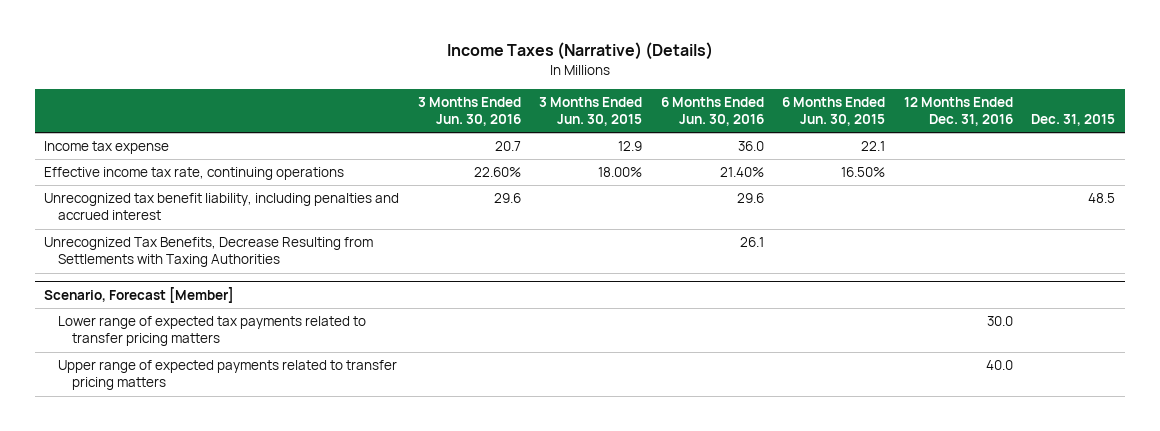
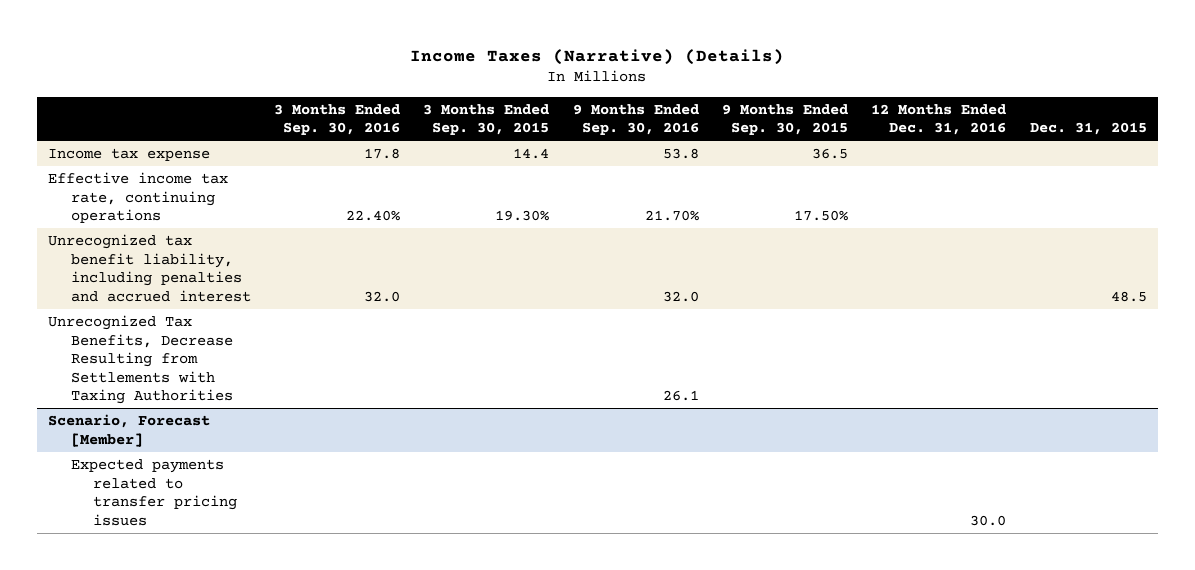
- | 3 Months Ended Jun. 30, 2016 | 3 Months Ended Jun. 30, 2015 | 6 Months Ended Jun. 30, 2016 | 6 Months Ended Jun. 30, 2015 | 12 Months Ended Dec. 31, 2016 | Dec. 31, 2015
+ | 3 Months Ended Sep. 30, 2016 | 3 Months Ended Sep. 30, 2015 | 9 Months Ended Sep. 30, 2016 | 9 Months Ended Sep. 30, 2015 | 12 Months Ended Dec. 31, 2016 | Dec. 31, 2015
@ Scenario, Forecast [Member]
- Lower range of expected tax payments related to transfer pricing matters | | | | | 30.0 |
- Upper range of expected payments related to transfer pricing matters | | | | | 40.0 |
+ Expected payments related to transfer pricing issues | | | | | 30.0 |

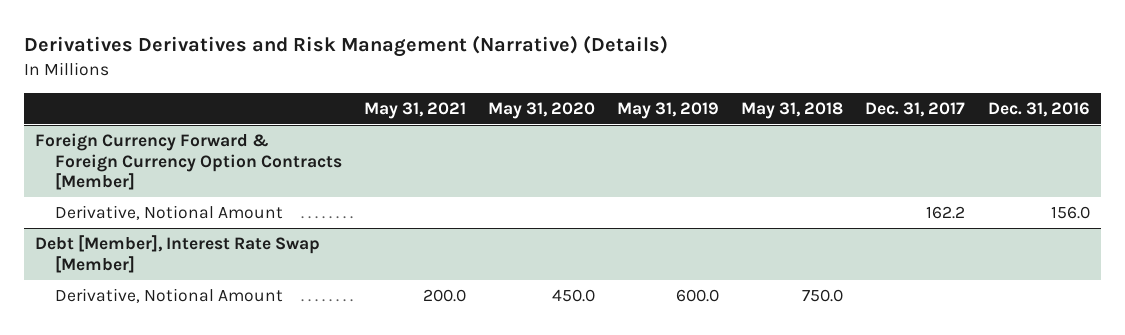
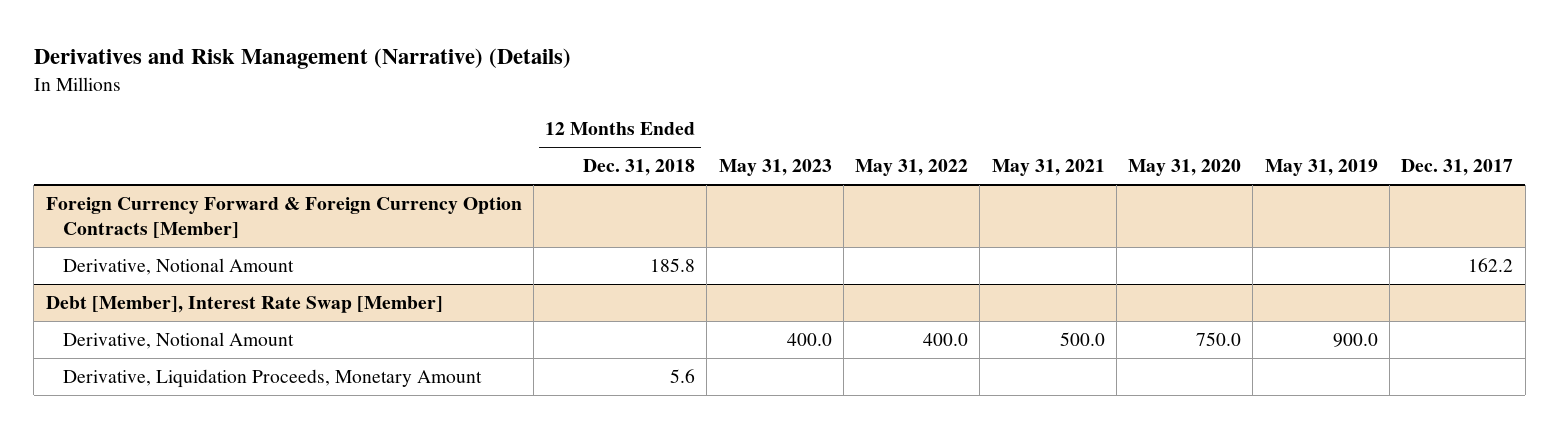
- Derivatives Derivatives and Risk Management (Narrative) (Details)
+ Derivatives and Risk Management (Narrative) (Details)
- | May 31, 2021 | May 31, 2020 | May 31, 2019 | May 31, 2018 | Dec. 31, 2017 | Dec. 31, 2016
+ | 12 Months Ended Dec. 31, 2018 | May 31, 2023 | May 31, 2022 | May 31, 2021 | May 31, 2020 | May 31, 2019 | Dec. 31, 2017
@ Debt [Member], Interest Rate Swap [Member]
- Derivative, Notional Amount | 200.0 | 450.0 | 600.0 | 750.0 | |
+ Derivative, Notional Amount | | 400.0 | 400.0 | 500.0 | 750.0 | 900.0 |
+ Derivative, Liquidation Proceeds, Monetary Amount | 5.6 | | | | | |

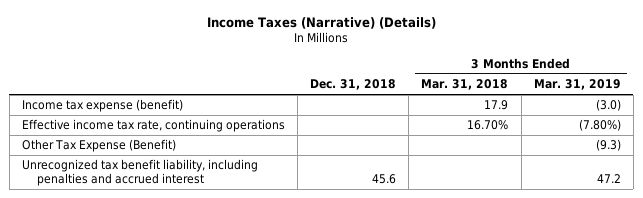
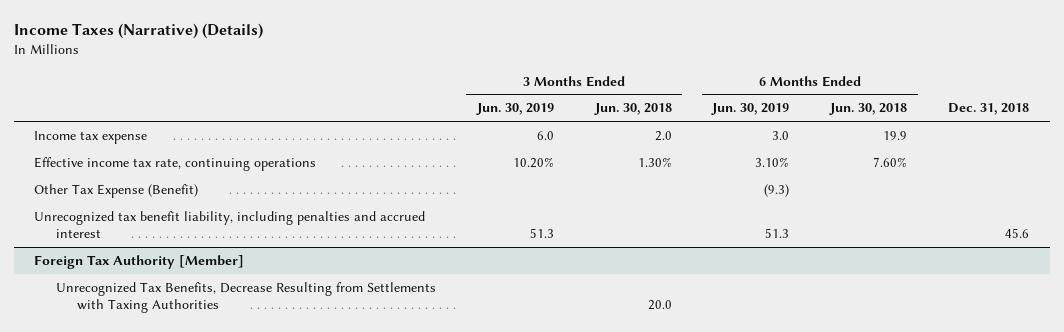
- | Dec. 31, 2018 | 3 Months Ended Mar. 31, 2018 | 3 Months Ended Mar. 31, 2019
+ | 3 Months Ended Jun. 30, 2019 | 3 Months Ended Jun. 30, 2018 | 6 Months Ended Jun. 30, 2019 | 6 Months Ended Jun. 30, 2018 | Dec. 31, 2018
- Income tax expense (benefit) | | 17.9 | (3.0)
+ Income tax expense | 6.0 | 2.0 | 3.0 | 19.9 |
+ Foreign Tax Authority [Member]
+ Unrecognized Tax Benefits, Decrease Resulting from Settlements with Taxing Authorities | | 20.0 | | |

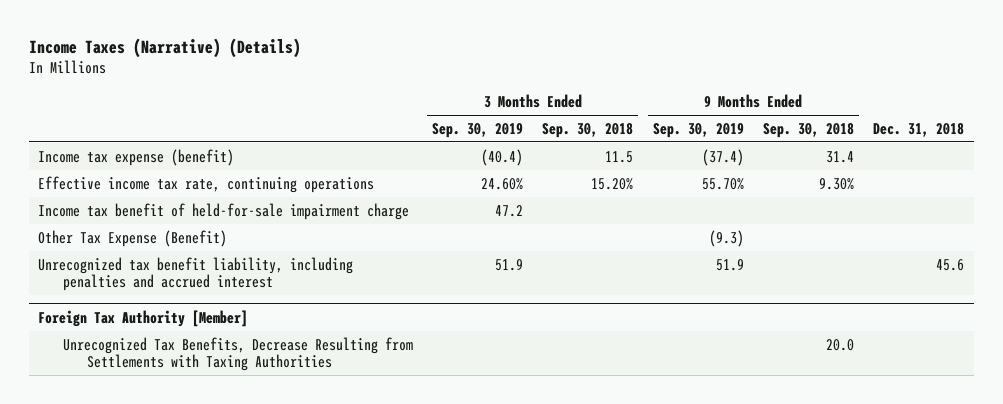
- | 3 Months Ended Jun. 30, 2019 | 3 Months Ended Jun. 30, 2018 | 6 Months Ended Jun. 30, 2019 | 6 Months Ended Jun. 30, 2018 | Dec. 31, 2018
+ | 3 Months Ended Sep. 30, 2019 | 3 Months Ended Sep. 30, 2018 | 9 Months Ended Sep. 30, 2019 | 9 Months Ended Sep. 30, 2018 | Dec. 31, 2018
- Income tax expense | 6.0 | 2.0 | 3.0 | 19.9 |
+ Income tax expense (benefit) | (40.4) | 11.5 | (37.4) | 31.4 |
+ Income tax benefit of held-for-sale impairment charge | 47.2 | | | |

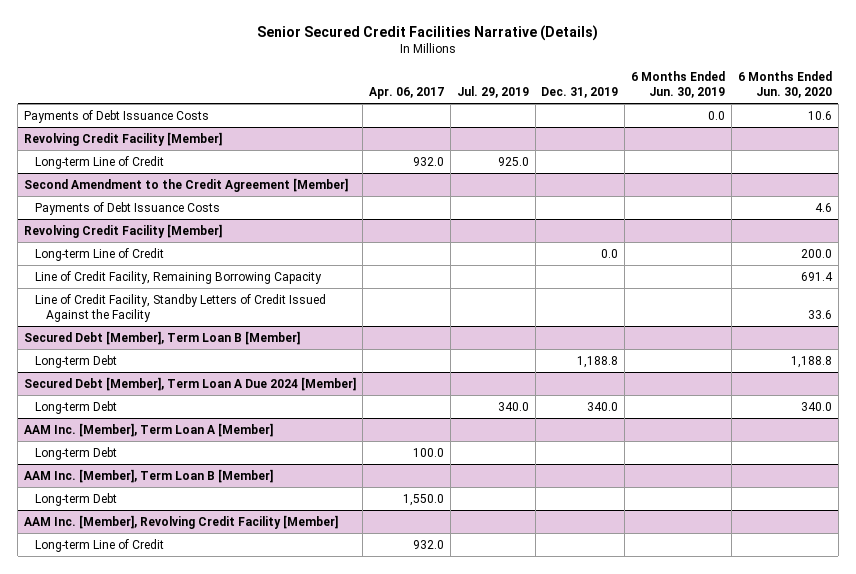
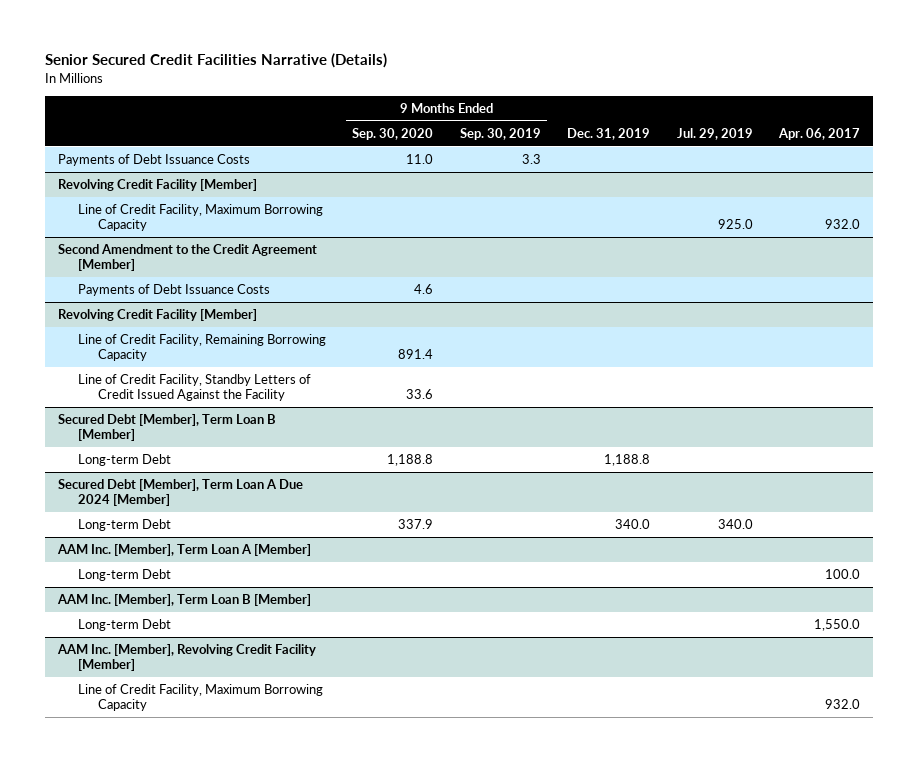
- | Apr. 06, 2017 | Jul. 29, 2019 | Dec. 31, 2019 | 6 Months Ended Jun. 30, 2019 | 6 Months Ended Jun. 30, 2020
+ | 9 Months Ended Sep. 30, 2020 | 9 Months Ended Sep. 30, 2019 | Dec. 31, 2019 | Jul. 29, 2019 | Apr. 06, 2017
@ Revolving Credit Facility [Member]
- Long-term Line of Credit | 932.0 | 925.0 | | |
+ Line of Credit Facility, Maximum Borrowing Capacity | | | | 925.0 | 932.0
- Long-term Line of Credit | | | 0.0 | | 200.0
@ AAM Inc. [Member], Revolving Credit Facility [Member]
- Long-term Line of Credit | 932.0 | | | |
+ Line of Credit Facility, Maximum Borrowing Capacity | | | | | 932.0

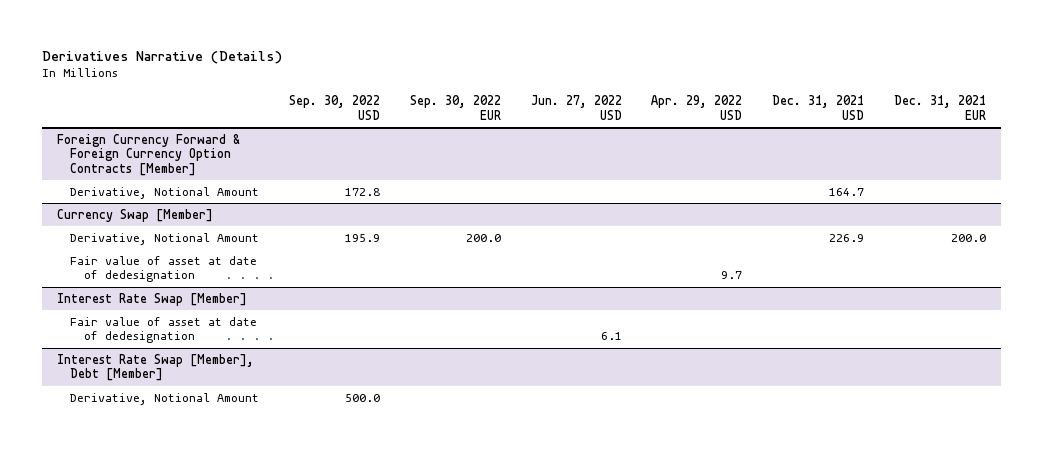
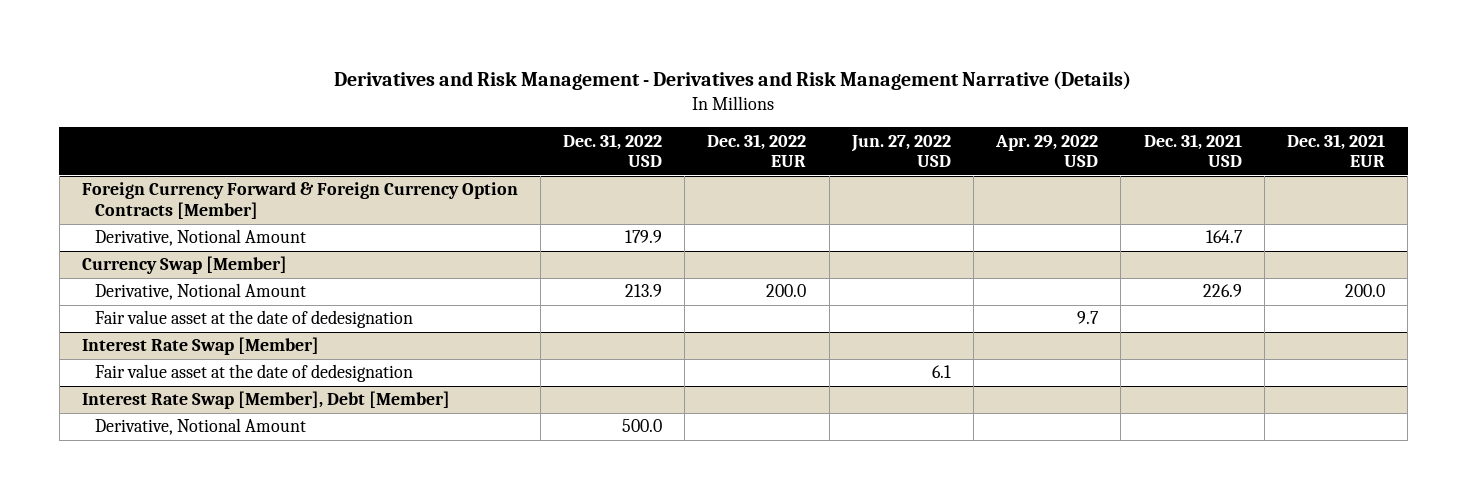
- Derivatives Narrative (Details)
+ Derivatives and Risk Management - Derivatives and Risk Management Narrative (Details)
- | Sep. 30, 2022 USD | Sep. 30, 2022 EUR | Jun. 27, 2022 USD | Apr. 29, 2022 USD | Dec. 31, 2021 USD | Dec. 31, 2021 EUR
+ | Dec. 31, 2022 USD | Dec. 31, 2022 EUR | Jun. 27, 2022 USD | Apr. 29, 2022 USD | Dec. 31, 2021 USD | Dec. 31, 2021 EUR
@ Currency Swap [Member]
- Fair value of asset at date of dedesignation | | | | 9.7 | |
+ Fair value asset at the date of dedesignation | | | | 9.7 | |
@ Interest Rate Swap [Member]
- Fair value of asset at date of dedesignation | | | 6.1 | | |
+ Fair value asset at the date of dedesignation | | | 6.1 | | |

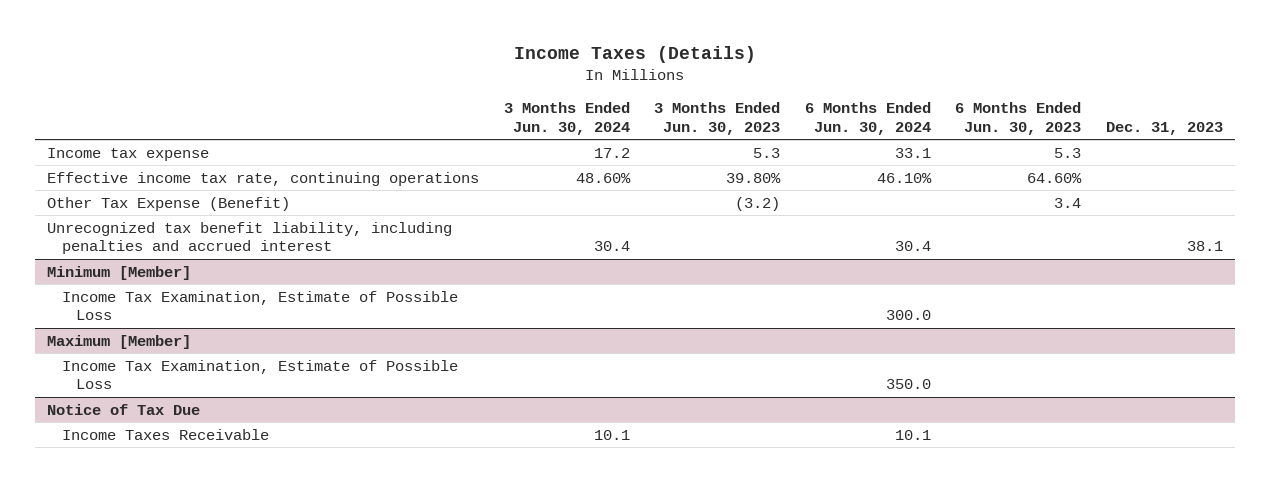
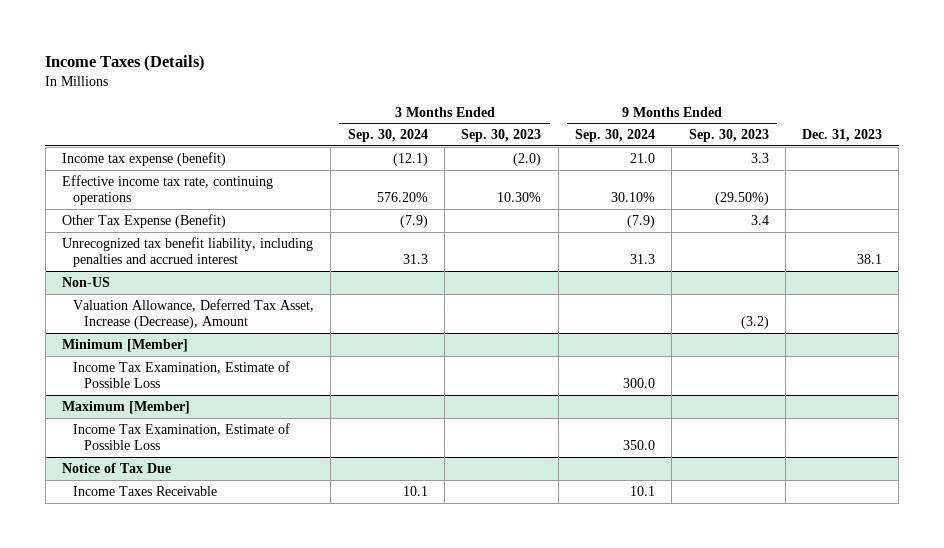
- | 3 Months Ended Jun. 30, 2024 | 3 Months Ended Jun. 30, 2023 | 6 Months Ended Jun. 30, 2024 | 6 Months Ended Jun. 30, 2023 | Dec. 31, 2023
+ | 3 Months Ended Sep. 30, 2024 | 3 Months Ended Sep. 30, 2023 | 9 Months Ended Sep. 30, 2024 | 9 Months Ended Sep. 30, 2023 | Dec. 31, 2023
- Income tax expense | 17.2 | 5.3 | 33.1 | 5.3 |
+ Income tax expense (benefit) | (12.1) | (2.0) | 21.0 | 3.3 |
+ Non-US
+ Valuation Allowance, Deferred Tax Asset, Increase (Decrease), Amount | | | | (3.2) |

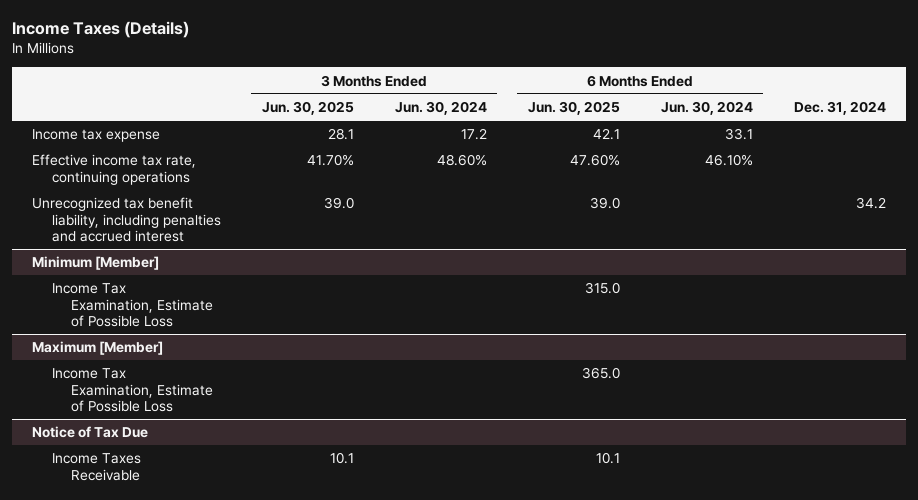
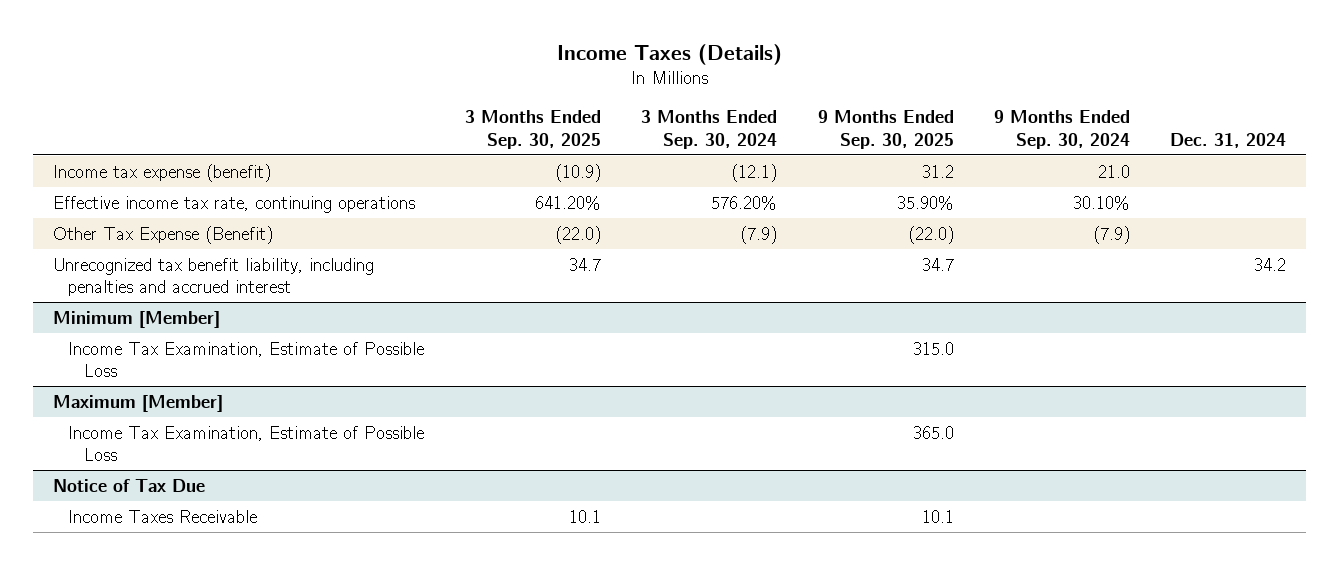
- | 3 Months Ended Jun. 30, 2025 | 3 Months Ended Jun. 30, 2024 | 6 Months Ended Jun. 30, 2025 | 6 Months Ended Jun. 30, 2024 | Dec. 31, 2024
+ | 3 Months Ended Sep. 30, 2025 | 3 Months Ended Sep. 30, 2024 | 9 Months Ended Sep. 30, 2025 | 9 Months Ended Sep. 30, 2024 | Dec. 31, 2024
- Income tax expense | 28.1 | 17.2 | 42.1 | 33.1 |
+ Income tax expense (benefit) | (10.9) | (12.1) | 31.2 | 21.0 |
+ Other Tax Expense (Benefit) | (22.0) | (7.9) | (22.0) | (7.9) |

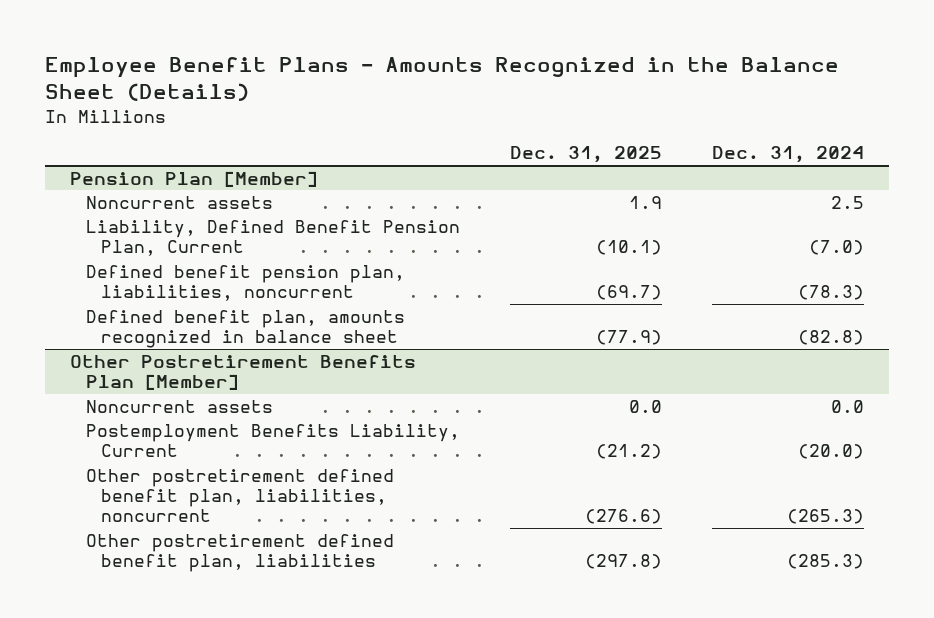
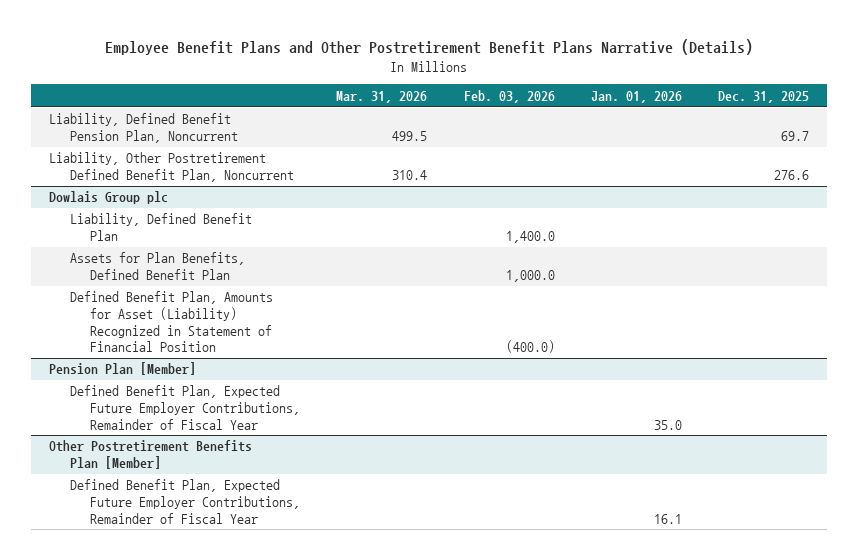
- Employee Benefit Plans - Amounts Recognized in the Balance Sheet (Details)
+ Employee Benefit Plans and Other Postretirement Benefit Plans Narrative (Details)
- | Dec. 31, 2025 | Dec. 31, 2024
+ | Mar. 31, 2026 | Feb. 03, 2026 | Jan. 01, 2026 | Dec. 31, 2025
+ Liability, Defined Benefit Pension Plan, Noncurrent | 499.5 | | | 69.7
+ Liability, Other Postretirement Defined Benefit Plan, Noncurrent | 310.4 | | | 276.6
+ Dowlais Group plc
+ Liability, Defined Benefit Plan | | 1,400.0 | |
+ Assets for Plan Benefits, Defined Benefit Plan | | 1,000.0 | |
+ Defined Benefit Plan, Amounts for Asset (Liability) Recognized in Statement of Financial Position | | (400.0) | |
@ Pension Plan [Member]
- Noncurrent assets | 1.9 | 2.5
- Liability, Defined Benefit Pension Plan, Current | (10.1) | (7.0)
- Defined benefit pension plan, liabilities, noncurrent | (69.7) | (78.3)
- Defined benefit plan, amounts recognized in balance sheet | (77.9) | (82.8)
+ Defined Benefit Plan, Expected Future Employer Contributions, Remainder of Fiscal Year | | | 35.0 |
@ Other Postretirement Benefits Plan [Member]
- Noncurrent assets | 0.0 | 0.0
- Postemployment Benefits Liability, Current | (21.2) | (20.0)
- Other postretirement defined benefit plan, liabilities, noncurrent | (276.6) | (265.3)
- Other postretirement defined benefit plan, liabilities | (297.8) | (285.3)
+ Defined Benefit Plan, Expected Future Employer Contributions, Remainder of Fiscal Year | | | 16.1 |

